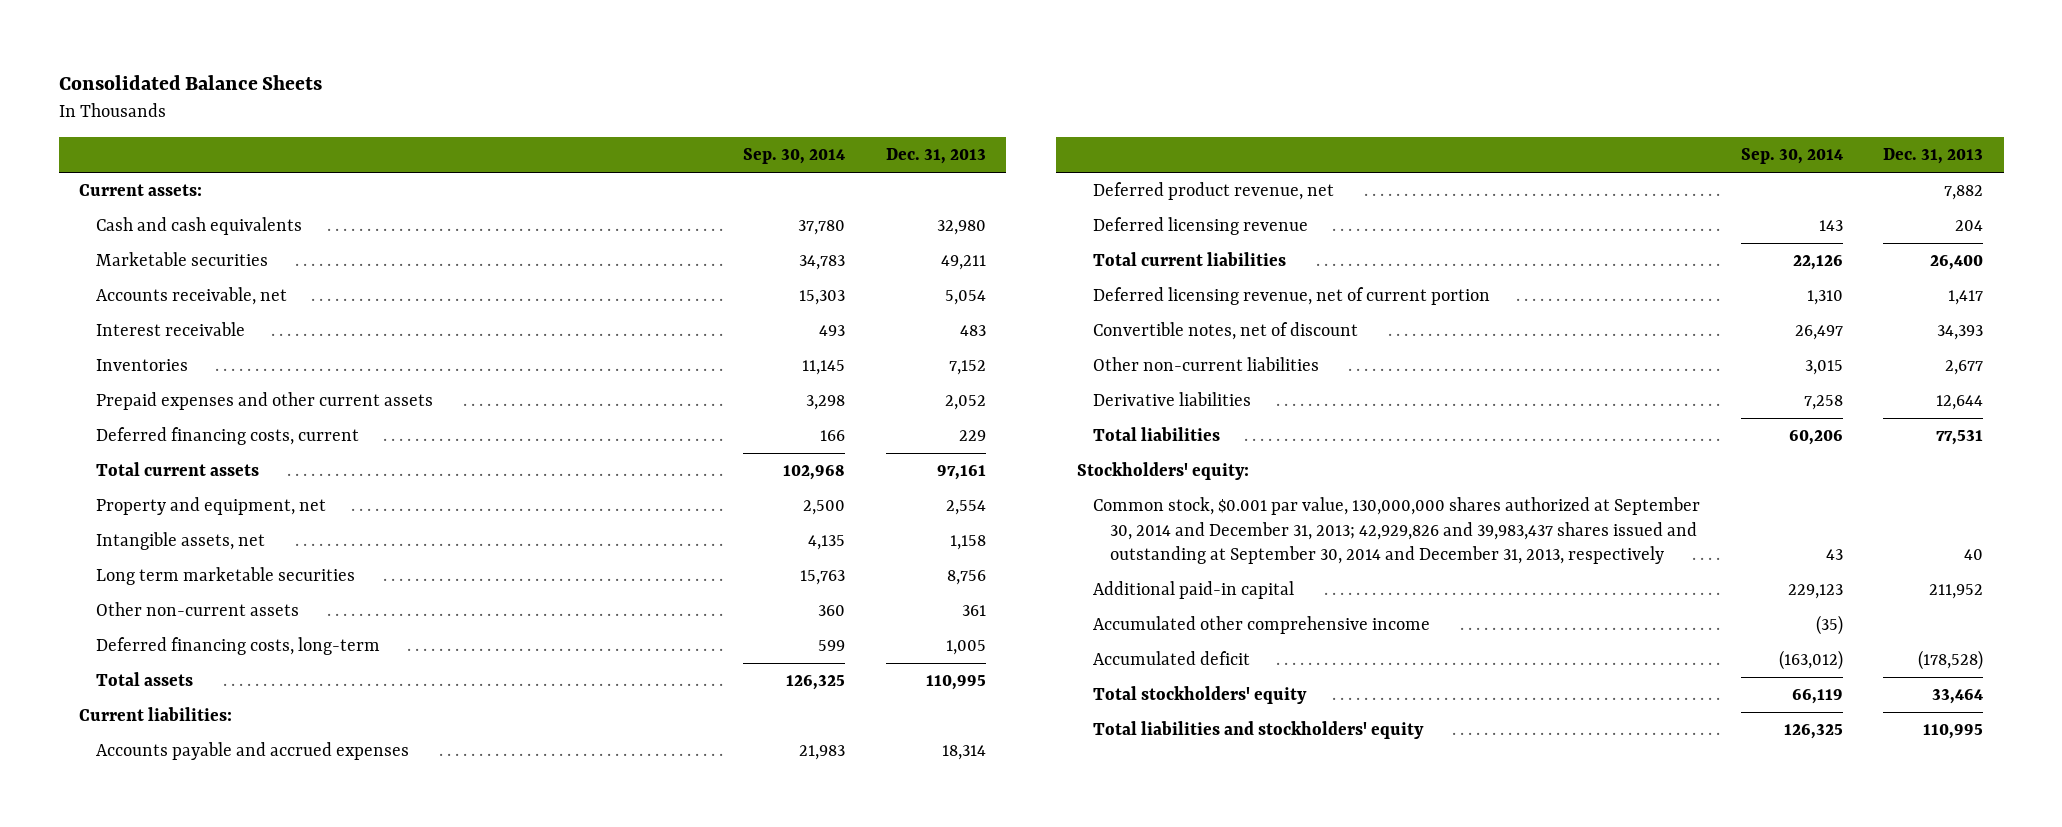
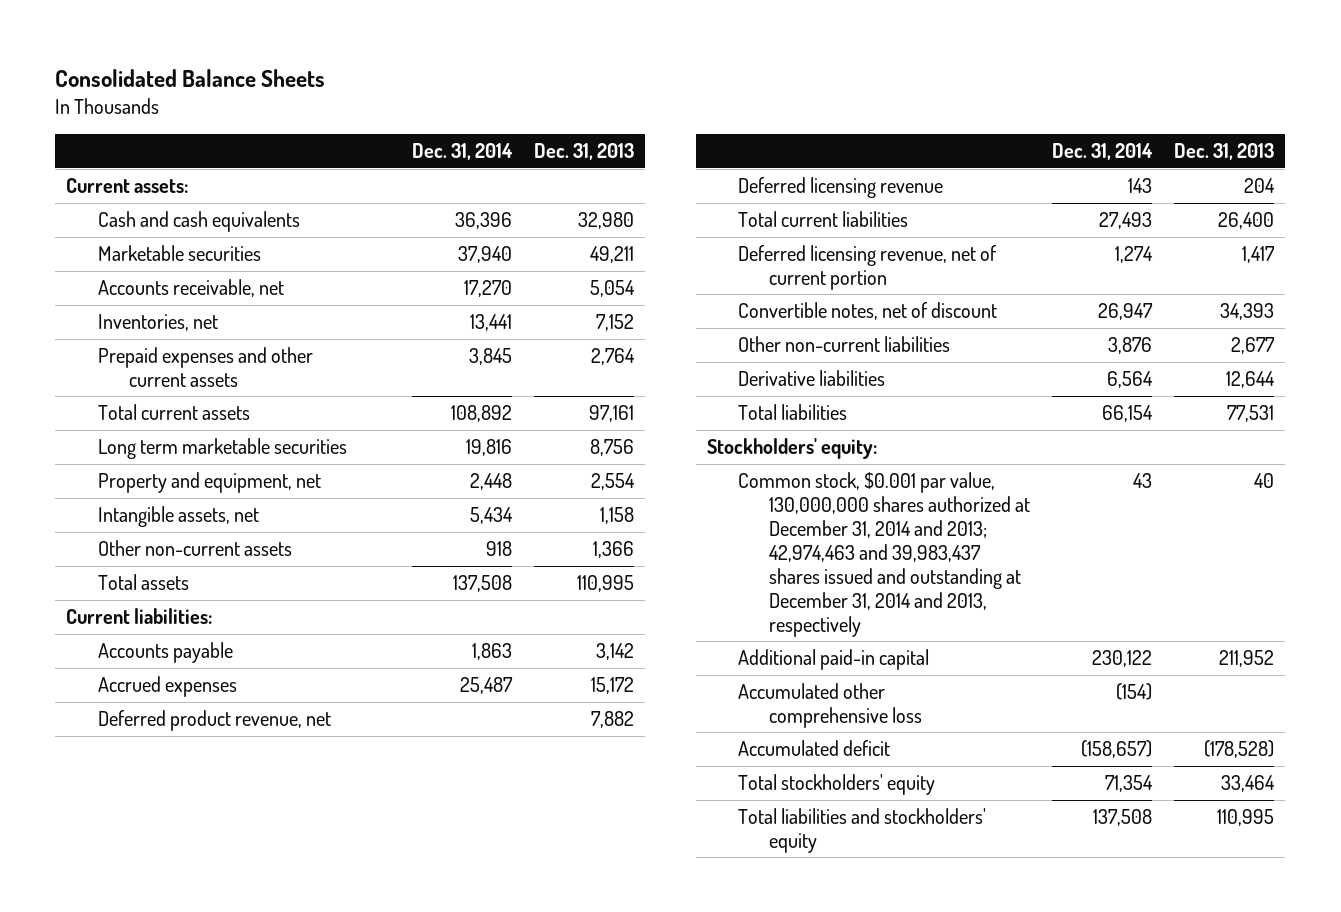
- | Sep. 30, 2014 | Dec. 31, 2013
+ | Dec. 31, 2014 | Dec. 31, 2013
- Interest receivable | 493 | 483
- Inventories | 11,145 | 7,152
- Prepaid expenses and other current assets | 3,298 | 2,052
- Deferred financing costs, current | 166 | 229
+ Inventories, net | 13,441 | 7,152
+ Prepaid expenses and other current assets | 3,845 | 2,764
moved up: Long term marketable securities | 19,816 | 8,756
- Other non-current assets | 360 | 361
- Deferred financing costs, long-term | 599 | 1,005
+ Other non-current assets | 918 | 1,366
- Accounts payable and accrued expenses | 21,983 | 18,314
+ Accounts payable | 1,863 | 3,142
+ Accrued expenses | 25,487 | 15,172
- Common stock, $0.001 par value, 130,000,000 shares authorized at September 30, 2014 and December 31, 2013; 42,929,826 and 39,983,437 shares issued and outstanding at September 30, 2014 and December 31, 2013, respectively | 43 | 40
+ Common stock, $0.001 par value, 130,000,000 shares authorized at December 31, 2014 and 2013; 42,974,463 and 39,983,437 shares issued and outstanding at December 31, 2014 and 2013, respectively | 43 | 40
- Accumulated other comprehensive income | (35) |
+ Accumulated other comprehensive loss | (154) |

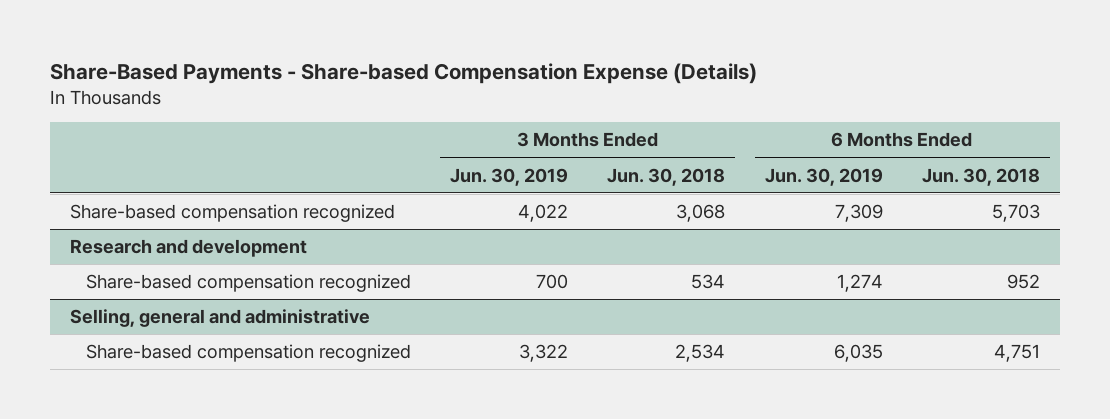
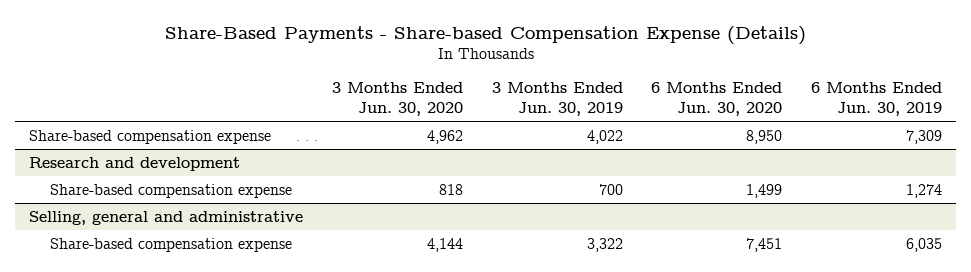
- | 3 Months Ended Jun. 30, 2019 | 3 Months Ended Jun. 30, 2018 | 6 Months Ended Jun. 30, 2019 | 6 Months Ended Jun. 30, 2018
+ | 3 Months Ended Jun. 30, 2020 | 3 Months Ended Jun. 30, 2019 | 6 Months Ended Jun. 30, 2020 | 6 Months Ended Jun. 30, 2019
- Share-based compensation recognized | 4,022 | 3,068 | 7,309 | 5,703
+ Share-based compensation expense | 4,962 | 4,022 | 8,950 | 7,309
@ Research and development
- Share-based compensation recognized | 700 | 534 | 1,274 | 952
+ Share-based compensation expense | 818 | 700 | 1,499 | 1,274
@ Selling, general and administrative
- Share-based compensation recognized | 3,322 | 2,534 | 6,035 | 4,751
+ Share-based compensation expense | 4,144 | 3,322 | 7,451 | 6,035

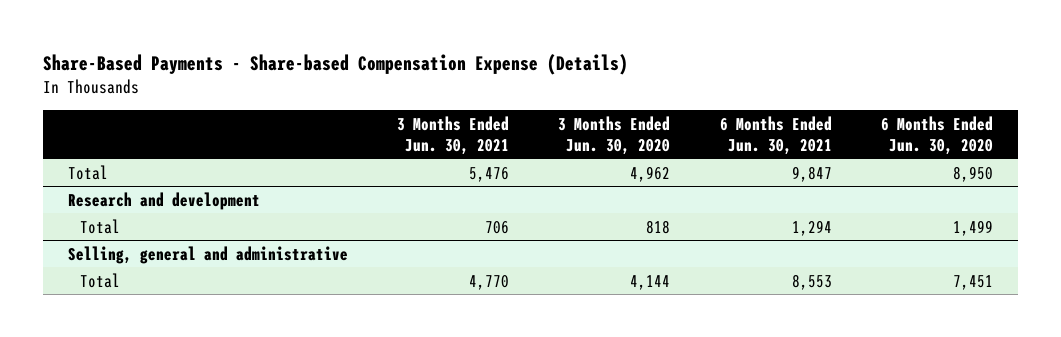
- | 3 Months Ended Jun. 30, 2020 | 3 Months Ended Jun. 30, 2019 | 6 Months Ended Jun. 30, 2020 | 6 Months Ended Jun. 30, 2019
+ | 3 Months Ended Jun. 30, 2021 | 3 Months Ended Jun. 30, 2020 | 6 Months Ended Jun. 30, 2021 | 6 Months Ended Jun. 30, 2020
- Share-based compensation expense | 4,962 | 4,022 | 8,950 | 7,309
+ Total | 5,476 | 4,962 | 9,847 | 8,950
@ Research and development
- Share-based compensation expense | 818 | 700 | 1,499 | 1,274
+ Total | 706 | 818 | 1,294 | 1,499
@ Selling, general and administrative
- Share-based compensation expense | 4,144 | 3,322 | 7,451 | 6,035
+ Total | 4,770 | 4,144 | 8,553 | 7,451

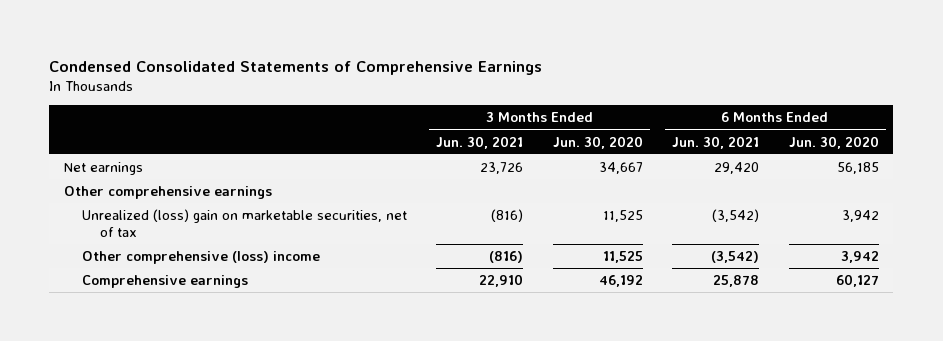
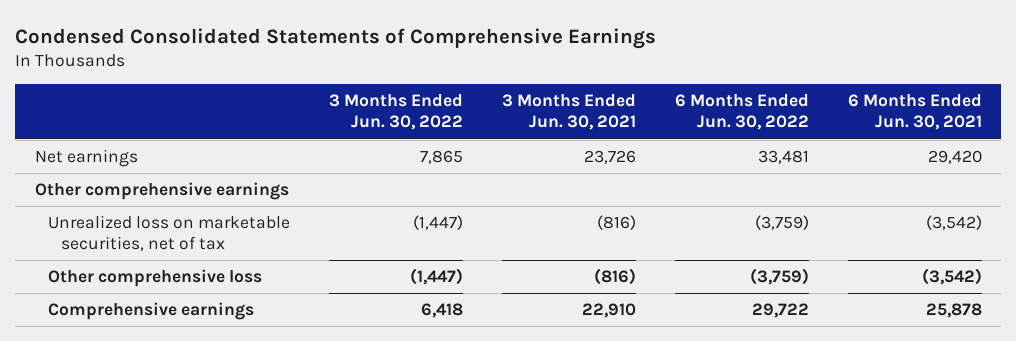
- | 3 Months Ended Jun. 30, 2021 | 3 Months Ended Jun. 30, 2020 | 6 Months Ended Jun. 30, 2021 | 6 Months Ended Jun. 30, 2020
+ | 3 Months Ended Jun. 30, 2022 | 3 Months Ended Jun. 30, 2021 | 6 Months Ended Jun. 30, 2022 | 6 Months Ended Jun. 30, 2021
- Unrealized (loss) gain on marketable securities, net of tax | (816) | 11,525 | (3,542) | 3,942
- Other comprehensive (loss) income | (816) | 11,525 | (3,542) | 3,942
+ Unrealized loss on marketable securities, net of tax | (1,447) | (816) | (3,759) | (3,542)
+ Other comprehensive loss | (1,447) | (816) | (3,759) | (3,542)

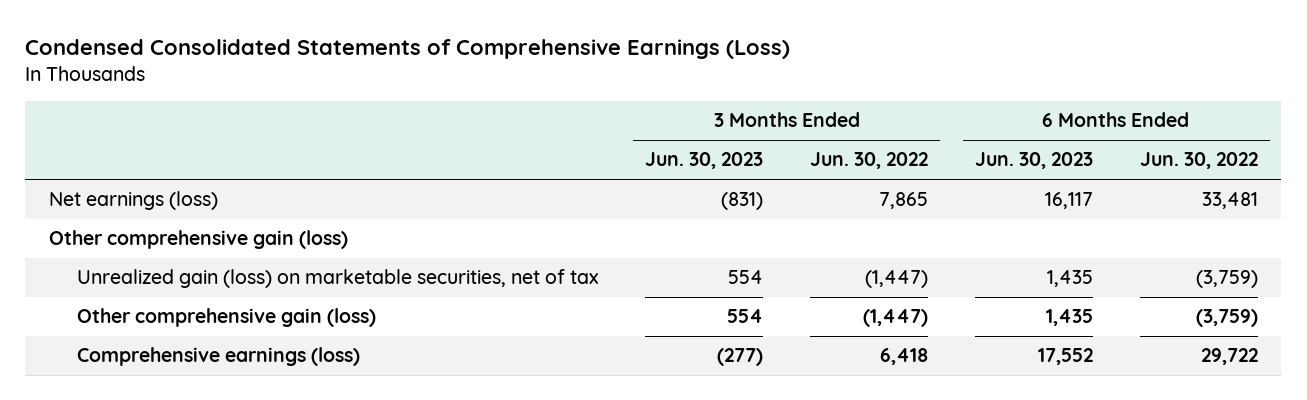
- Condensed Consolidated Statements of Comprehensive Earnings
+ Condensed Consolidated Statements of Comprehensive Earnings (Loss)
- | 3 Months Ended Jun. 30, 2022 | 3 Months Ended Jun. 30, 2021 | 6 Months Ended Jun. 30, 2022 | 6 Months Ended Jun. 30, 2021
+ | 3 Months Ended Jun. 30, 2023 | 3 Months Ended Jun. 30, 2022 | 6 Months Ended Jun. 30, 2023 | 6 Months Ended Jun. 30, 2022
- Net earnings | 7,865 | 23,726 | 33,481 | 29,420
- Other comprehensive earnings
- Unrealized loss on marketable securities, net of tax | (1,447) | (816) | (3,759) | (3,542)
- Other comprehensive loss | (1,447) | (816) | (3,759) | (3,542)
- Comprehensive earnings | 6,418 | 22,910 | 29,722 | 25,878
+ Net earnings (loss) | (831) | 7,865 | 16,117 | 33,481
+ Other comprehensive gain (loss)
+ Unrealized gain (loss) on marketable securities, net of tax | 554 | (1,447) | 1,435 | (3,759)
+ Other comprehensive gain (loss) | 554 | (1,447) | 1,435 | (3,759)
+ Comprehensive earnings (loss) | (277) | 6,418 | 17,552 | 29,722

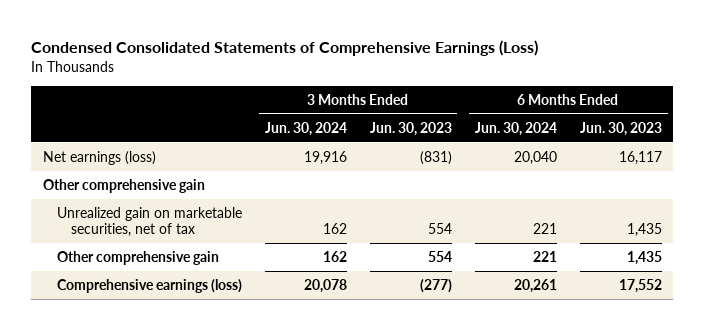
- | 3 Months Ended Jun. 30, 2023 | 3 Months Ended Jun. 30, 2022 | 6 Months Ended Jun. 30, 2023 | 6 Months Ended Jun. 30, 2022
+ | 3 Months Ended Jun. 30, 2024 | 3 Months Ended Jun. 30, 2023 | 6 Months Ended Jun. 30, 2024 | 6 Months Ended Jun. 30, 2023
- Other comprehensive gain (loss)
- Unrealized gain (loss) on marketable securities, net of tax | 554 | (1,447) | 1,435 | (3,759)
- Other comprehensive gain (loss) | 554 | (1,447) | 1,435 | (3,759)
+ Other comprehensive gain
+ Unrealized gain on marketable securities, net of tax | 162 | 554 | 221 | 1,435
+ Other comprehensive gain | 162 | 554 | 221 | 1,435

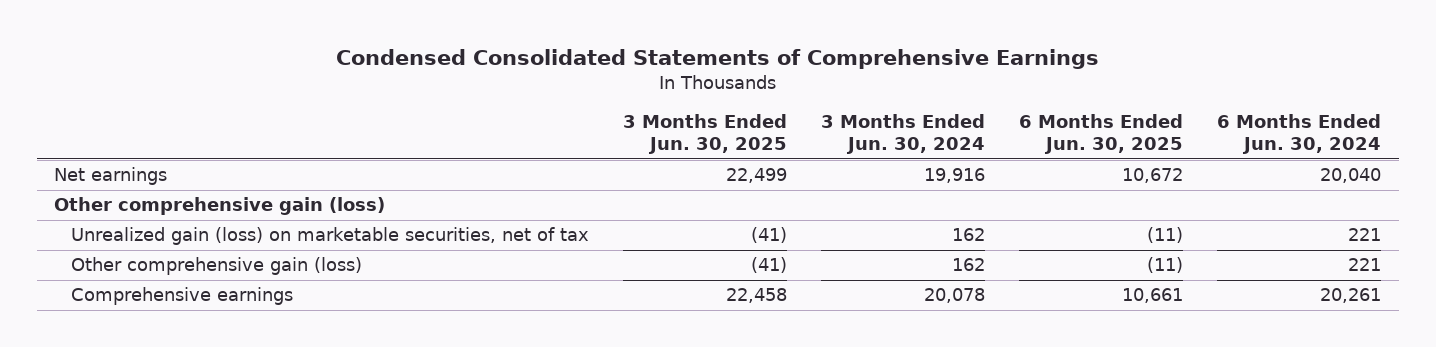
- Condensed Consolidated Statements of Comprehensive Earnings (Loss)
+ Condensed Consolidated Statements of Comprehensive Earnings
- | 3 Months Ended Jun. 30, 2024 | 3 Months Ended Jun. 30, 2023 | 6 Months Ended Jun. 30, 2024 | 6 Months Ended Jun. 30, 2023
+ | 3 Months Ended Jun. 30, 2025 | 3 Months Ended Jun. 30, 2024 | 6 Months Ended Jun. 30, 2025 | 6 Months Ended Jun. 30, 2024
- Net earnings (loss) | 19,916 | (831) | 20,040 | 16,117
- Other comprehensive gain
- Unrealized gain on marketable securities, net of tax | 162 | 554 | 221 | 1,435
- Other comprehensive gain | 162 | 554 | 221 | 1,435
- Comprehensive earnings (loss) | 20,078 | (277) | 20,261 | 17,552
+ Net earnings | 22,499 | 19,916 | 10,672 | 20,040
+ Other comprehensive gain (loss)
+ Unrealized gain (loss) on marketable securities, net of tax | (41) | 162 | (11) | 221
+ Other comprehensive gain (loss) | (41) | 162 | (11) | 221
+ Comprehensive earnings | 22,458 | 20,078 | 10,661 | 20,261

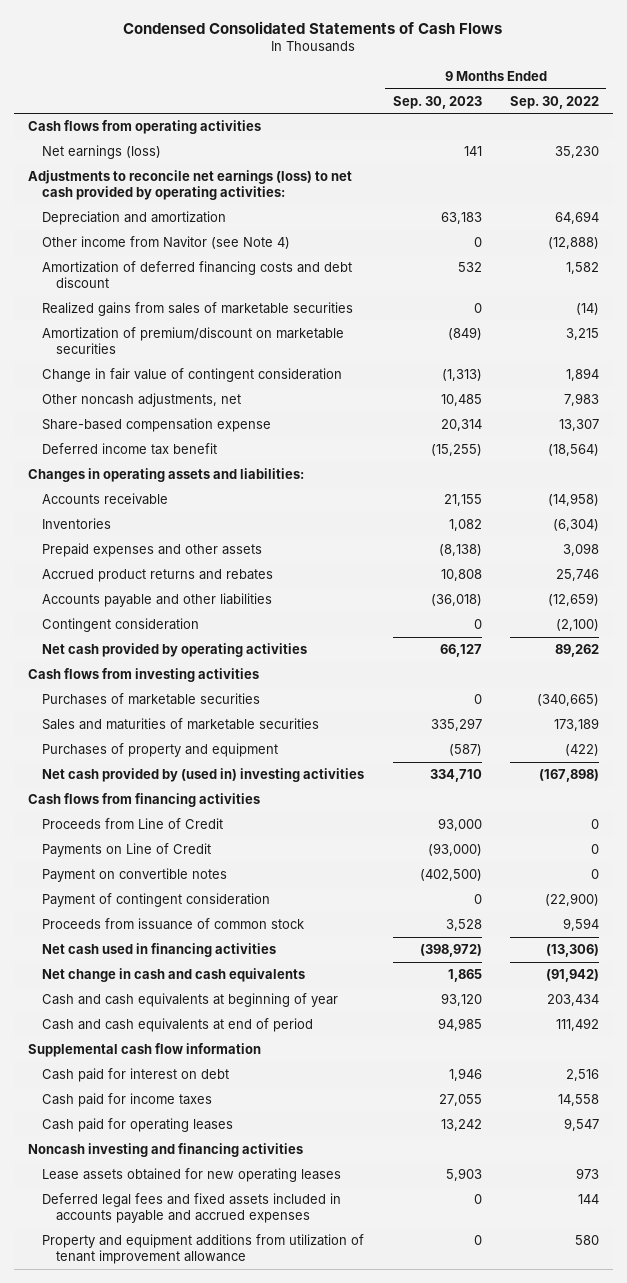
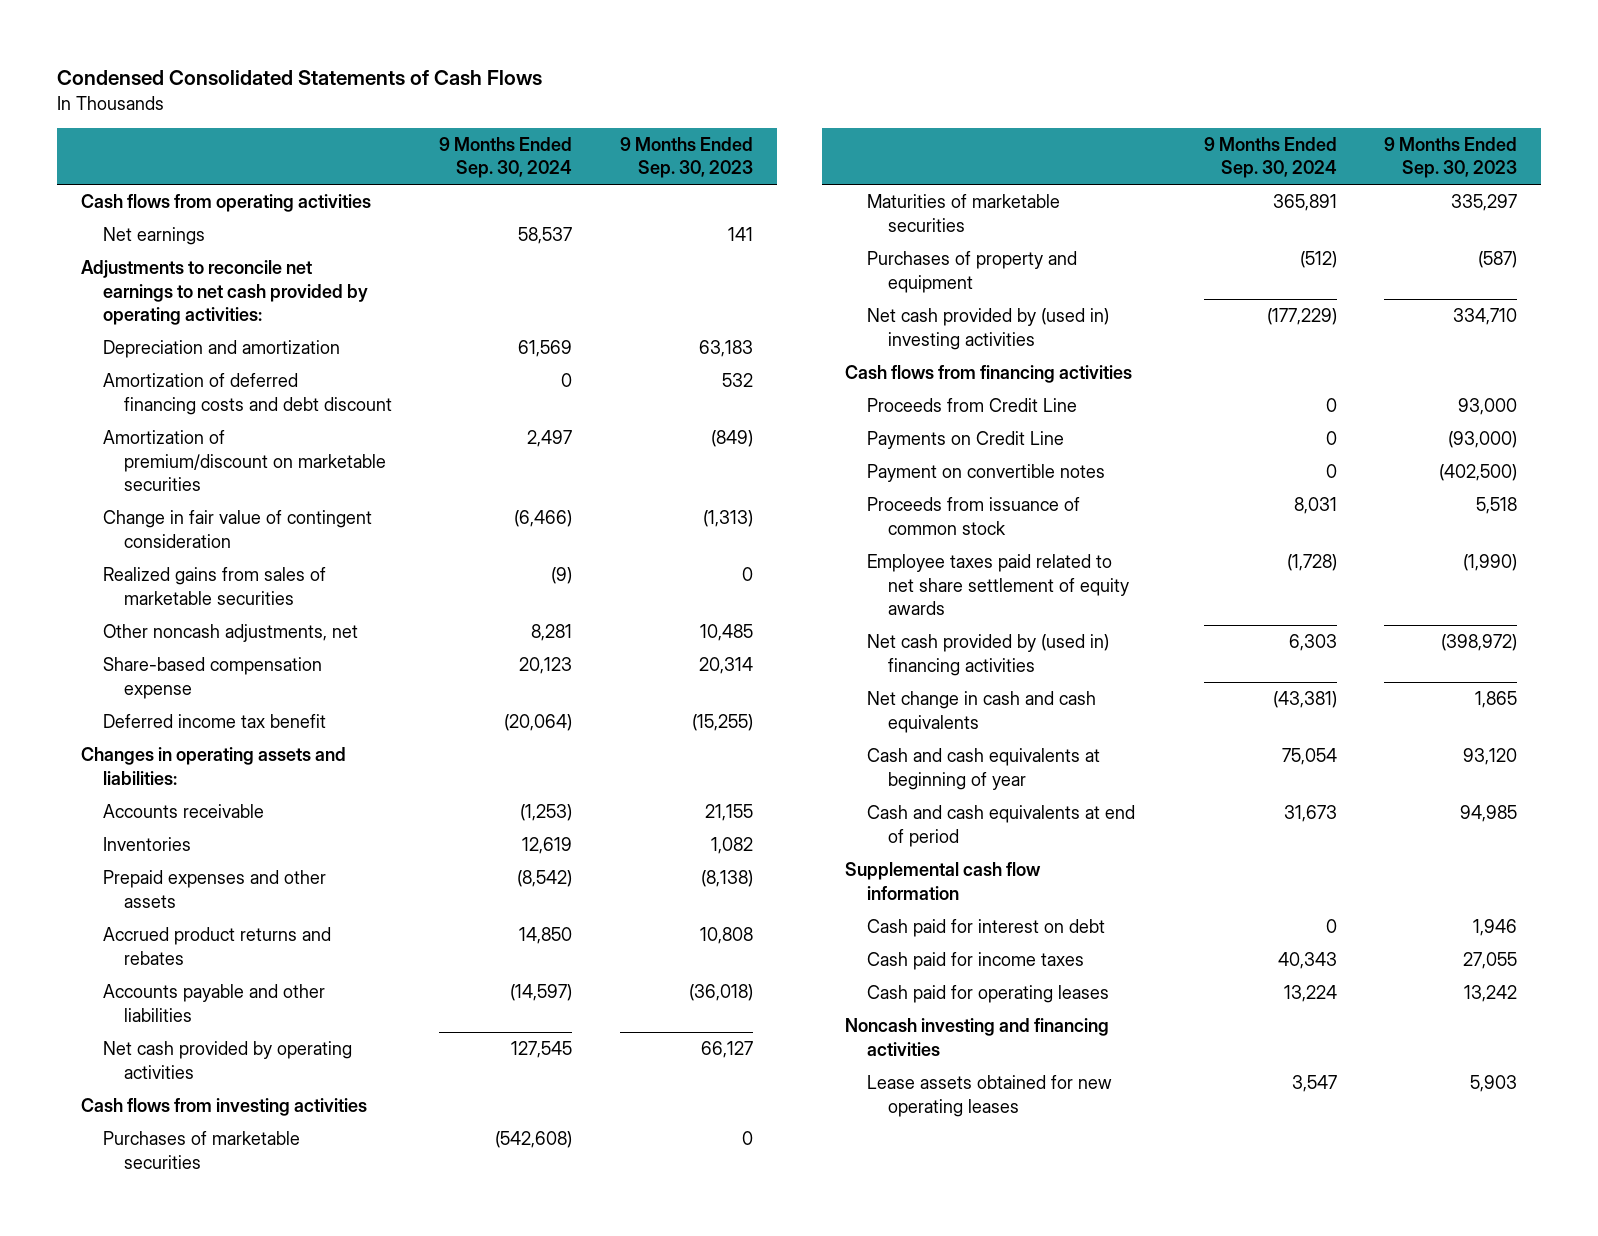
- | 9 Months Ended Sep. 30, 2023 | 9 Months Ended Sep. 30, 2022
+ | 9 Months Ended Sep. 30, 2024 | 9 Months Ended Sep. 30, 2023
- Net earnings (loss) | 141 | 35,230
- Adjustments to reconcile net earnings (loss) to net cash provided by operating activities:
+ Net earnings | 58,537 | 141
+ Adjustments to reconcile net earnings to net cash provided by operating activities:
- Other income from Navitor (see Note 4) | 0 | (12,888)
moved down: Realized gains from sales of marketable securities | (9) | 0
- Contingent consideration | 0 | (2,100)
- Sales and maturities of marketable securities | 335,297 | 173,189
+ Maturities of marketable securities | 365,891 | 335,297
- Proceeds from Line of Credit | 93,000 | 0
- Payments on Line of Credit | (93,000) | 0
+ Proceeds from Credit Line | 0 | 93,000
+ Payments on Credit Line | 0 | (93,000)
- Payment of contingent consideration | 0 | (22,900)
- Proceeds from issuance of common stock | 3,528 | 9,594
- Net cash used in financing activities | (398,972) | (13,306)
+ Proceeds from issuance of common stock | 8,031 | 5,518
+ Employee taxes paid related to net share settlement of equity awards | (1,728) | (1,990)
+ Net cash provided by (used in) financing activities | 6,303 | (398,972)
- Deferred legal fees and fixed assets included in accounts payable and accrued expenses | 0 | 144
- Property and equipment additions from utilization of tenant improvement allowance | 0 | 580

